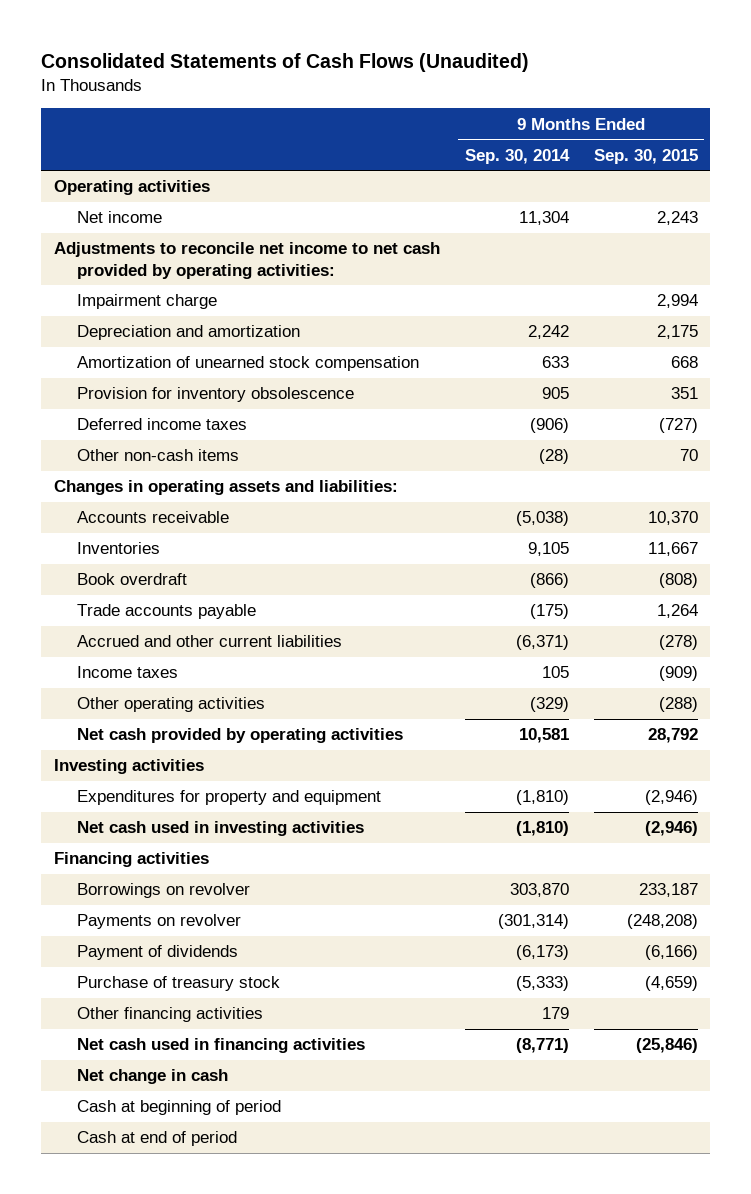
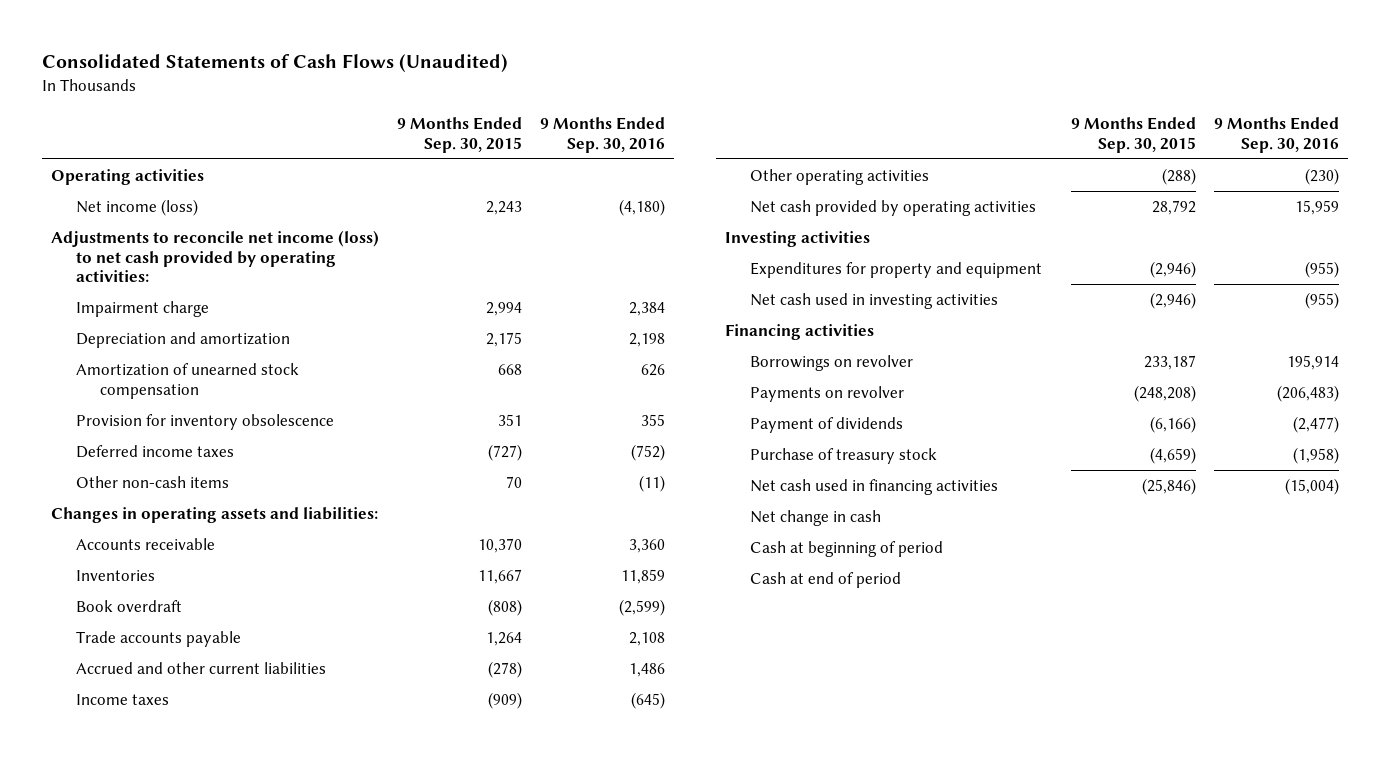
- | 9 Months Ended Sep. 30, 2014 | 9 Months Ended Sep. 30, 2015
+ | 9 Months Ended Sep. 30, 2015 | 9 Months Ended Sep. 30, 2016
- Net income | 11,304 | 2,243
- Adjustments to reconcile net income to net cash provided by operating activities:
+ Net income (loss) | 2,243 | (4,180)
+ Adjustments to reconcile net income (loss) to net cash provided by operating activities:
- Other financing activities | 179 |

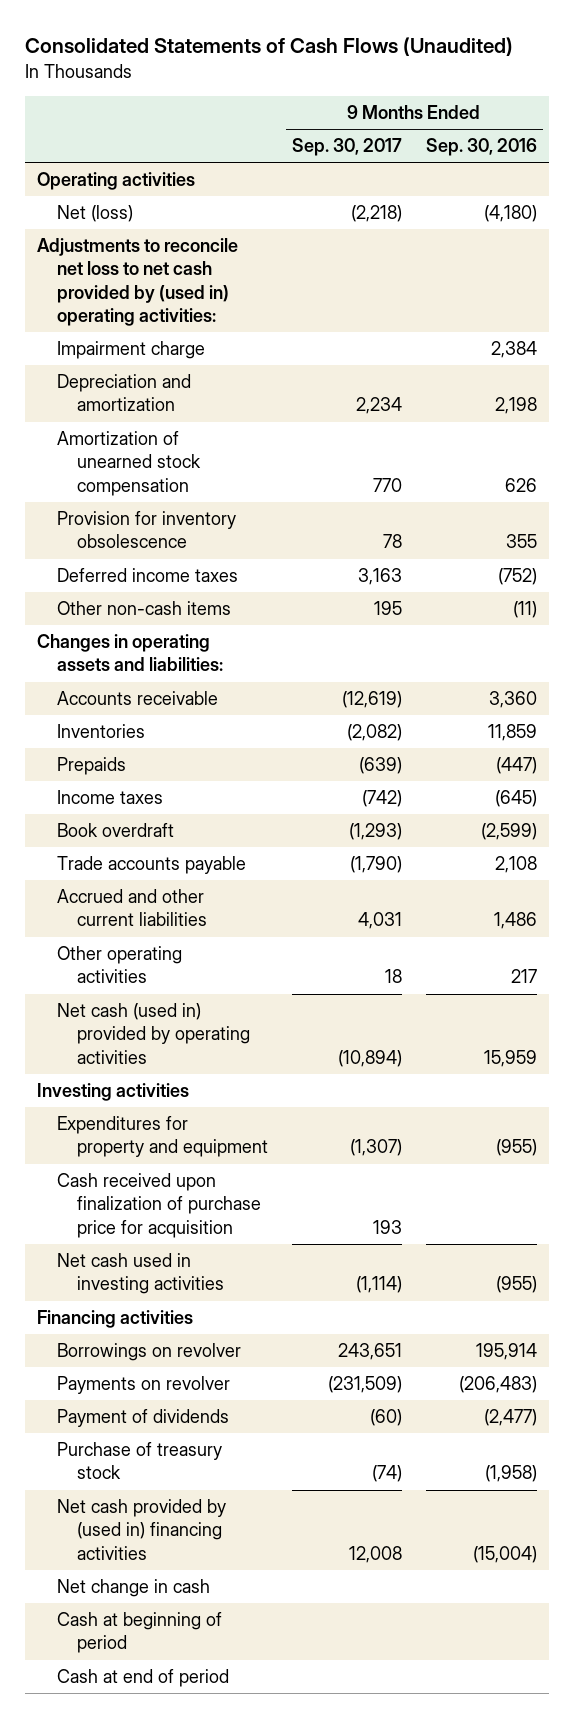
- | 9 Months Ended Sep. 30, 2015 | 9 Months Ended Sep. 30, 2016
+ | 9 Months Ended Sep. 30, 2017 | 9 Months Ended Sep. 30, 2016
- Net income (loss) | 2,243 | (4,180)
- Adjustments to reconcile net income (loss) to net cash provided by operating activities:
+ Net (loss) | (2,218) | (4,180)
+ Adjustments to reconcile net loss to net cash provided by (used in) operating activities:
+ Prepaids | (639) | (447)
moved up: Income taxes | (742) | (645)
- Other operating activities | (288) | (230)
- Net cash provided by operating activities | 28,792 | 15,959
+ Other operating activities | 18 | 217
+ Net cash (used in) provided by operating activities | (10,894) | 15,959
+ Cash received upon finalization of purchase price for acquisition | 193 |
- Net cash used in financing activities | (25,846) | (15,004)
+ Net cash provided by (used in) financing activities | 12,008 | (15,004)

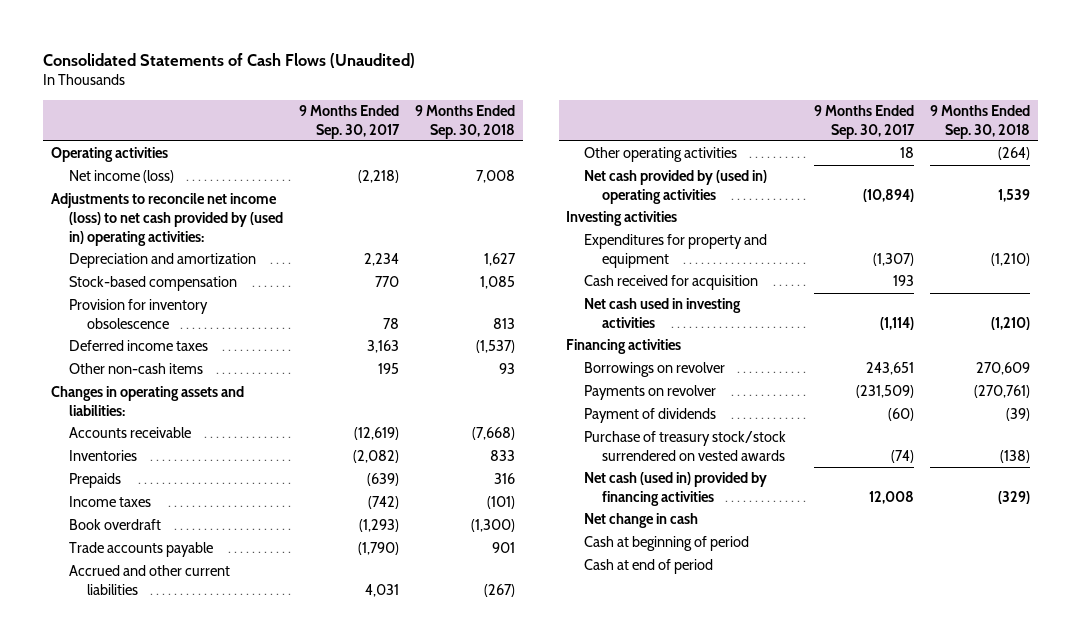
- | 9 Months Ended Sep. 30, 2017 | 9 Months Ended Sep. 30, 2016
+ | 9 Months Ended Sep. 30, 2017 | 9 Months Ended Sep. 30, 2018
- Net (loss) | (2,218) | (4,180)
- Adjustments to reconcile net loss to net cash provided by (used in) operating activities:
- Impairment charge | | 2,384
+ Net income (loss) | (2,218) | 7,008
+ Adjustments to reconcile net income (loss) to net cash provided by (used in) operating activities:
- Amortization of unearned stock compensation | 770 | 626
+ Stock-based compensation | 770 | 1,085
- Net cash (used in) provided by operating activities | (10,894) | 15,959
+ Net cash provided by (used in) operating activities | (10,894) | 1,539
- Cash received upon finalization of purchase price for acquisition | 193 |
+ Cash received for acquisition | 193 |
- Purchase of treasury stock | (74) | (1,958)
- Net cash provided by (used in) financing activities | 12,008 | (15,004)
+ Purchase of treasury stock/stock surrendered on vested awards | (74) | (138)
+ Net cash (used in) provided by financing activities | 12,008 | (329)

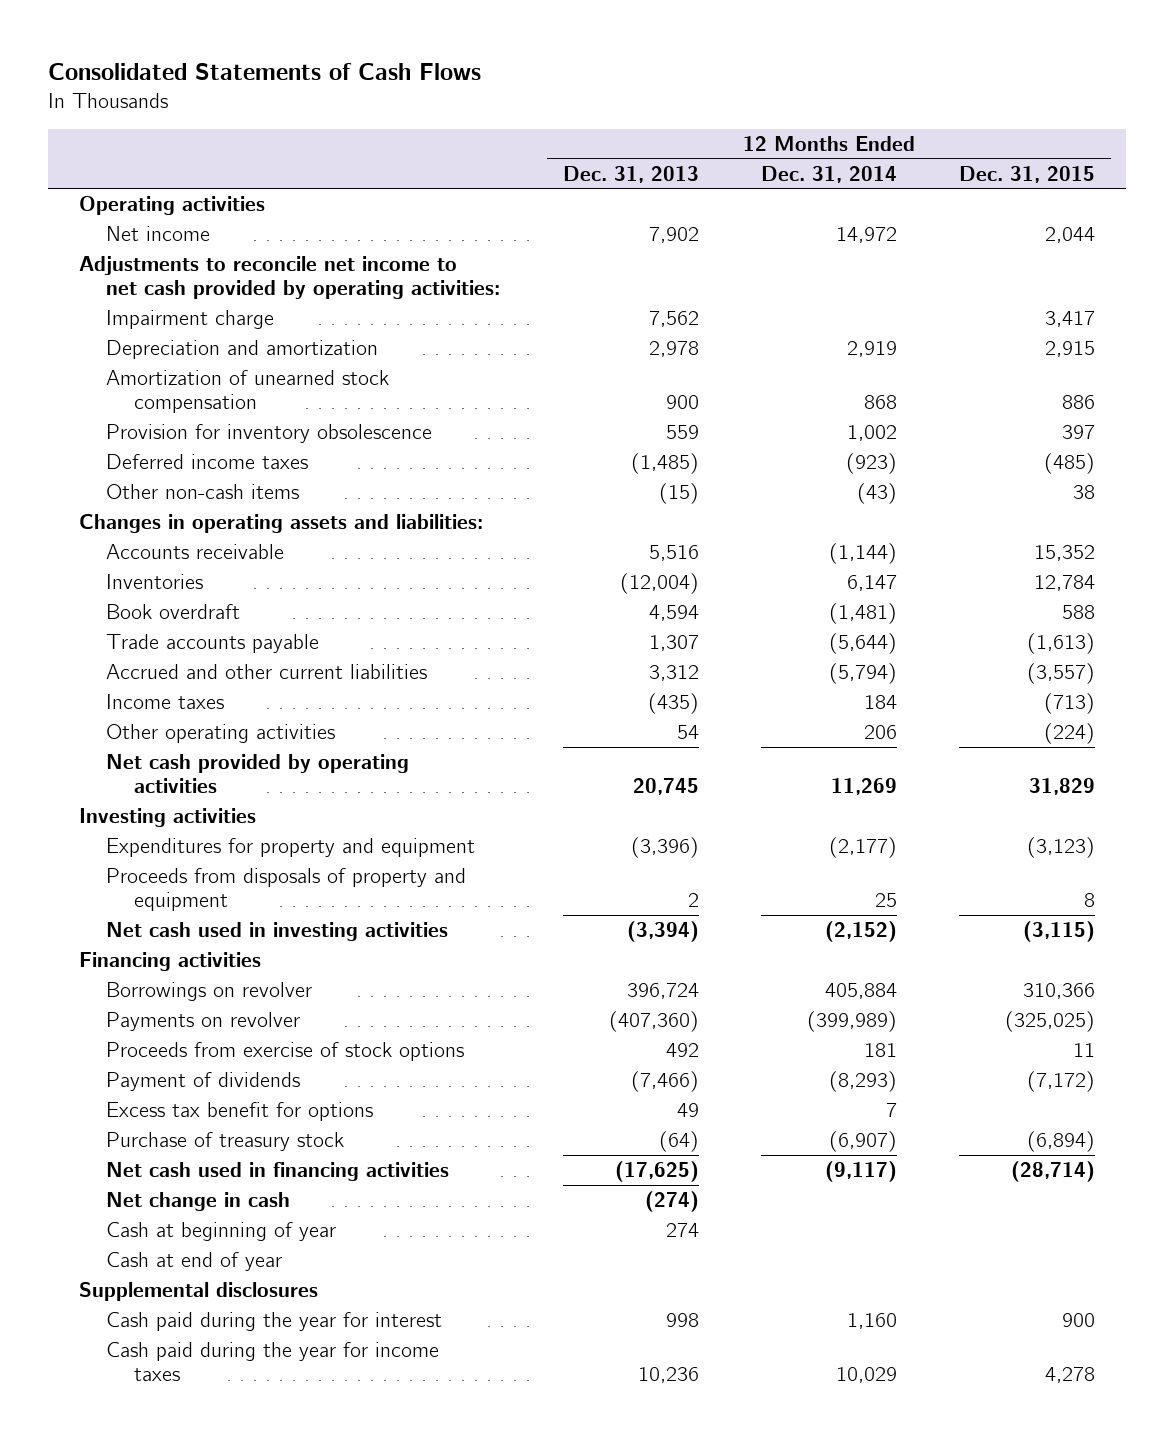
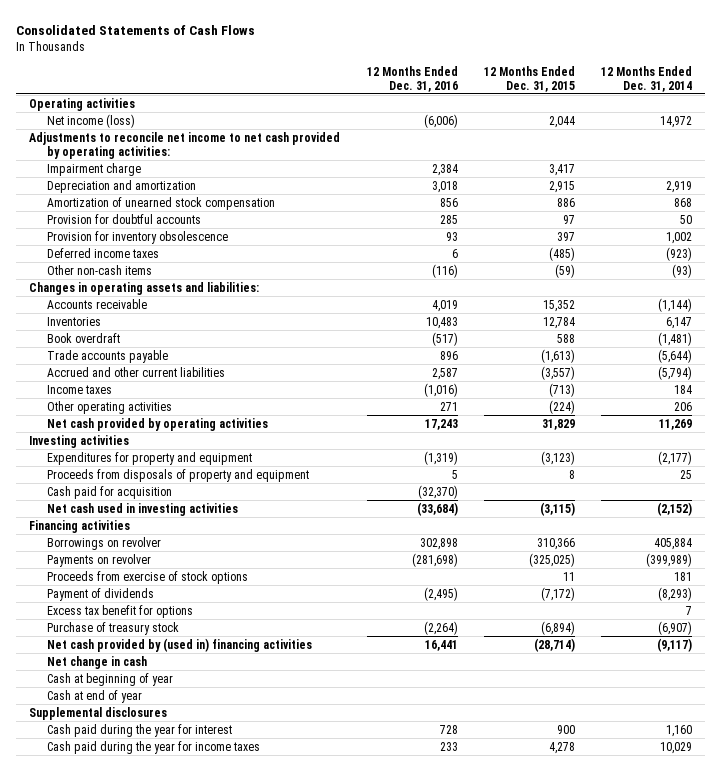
- | 12 Months Ended Dec. 31, 2013 | 12 Months Ended Dec. 31, 2014 | 12 Months Ended Dec. 31, 2015
+ | 12 Months Ended Dec. 31, 2016 | 12 Months Ended Dec. 31, 2015 | 12 Months Ended Dec. 31, 2014
- Net income | 7,902 | 14,972 | 2,044
+ Net income (loss) | (6,006) | 2,044 | 14,972
+ Provision for doubtful accounts | 285 | 97 | 50
- Other non-cash items | (15) | (43) | 38
+ Other non-cash items | (116) | (59) | (93)
+ Cash paid for acquisition | (32,370) | |
- Net cash used in financing activities | (17,625) | (9,117) | (28,714)
+ Net cash provided by (used in) financing activities | 16,441 | (28,714) | (9,117)

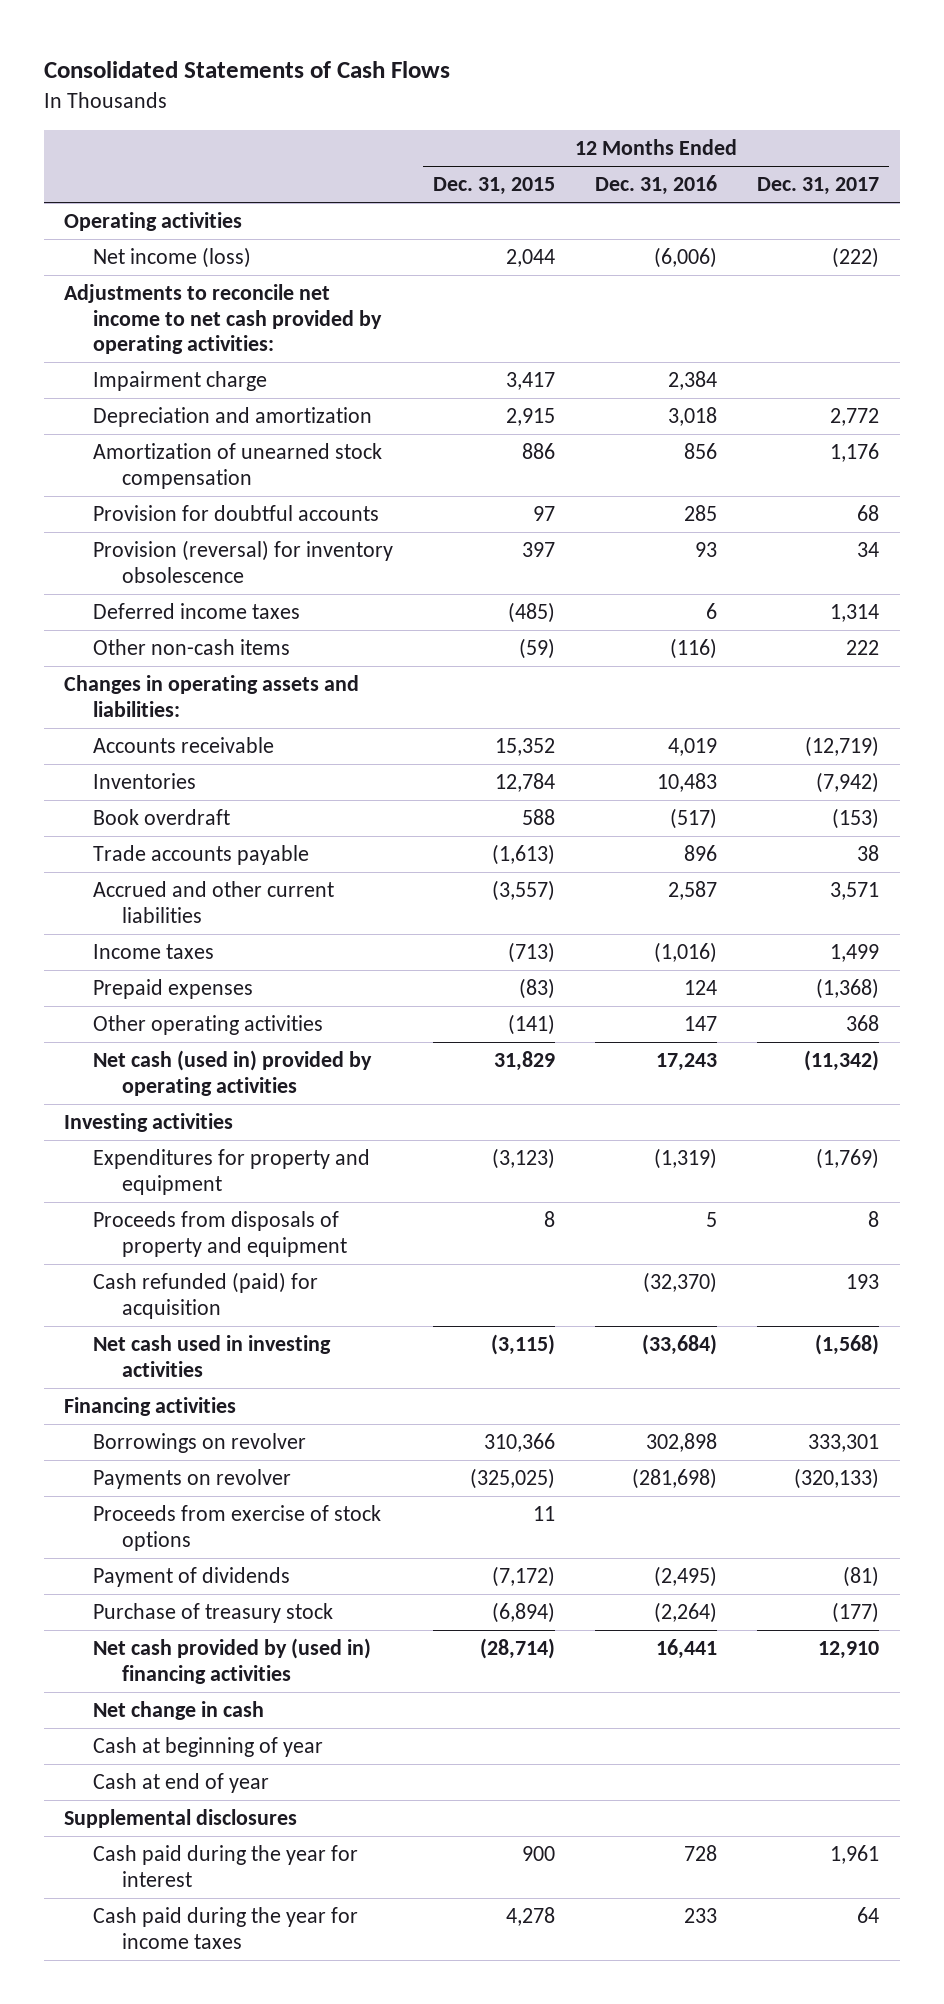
- | 12 Months Ended Dec. 31, 2016 | 12 Months Ended Dec. 31, 2015 | 12 Months Ended Dec. 31, 2014
+ | 12 Months Ended Dec. 31, 2015 | 12 Months Ended Dec. 31, 2016 | 12 Months Ended Dec. 31, 2017
- Provision for inventory obsolescence | 93 | 397 | 1,002
+ Provision (reversal) for inventory obsolescence | 397 | 93 | 34
- Other operating activities | 271 | (224) | 206
- Net cash provided by operating activities | 17,243 | 31,829 | 11,269
+ Prepaid expenses | (83) | 124 | (1,368)
+ Other operating activities | (141) | 147 | 368
+ Net cash (used in) provided by operating activities | 31,829 | 17,243 | (11,342)
- Cash paid for acquisition | (32,370) | |
+ Cash refunded (paid) for acquisition | | (32,370) | 193
- Excess tax benefit for options | | | 7

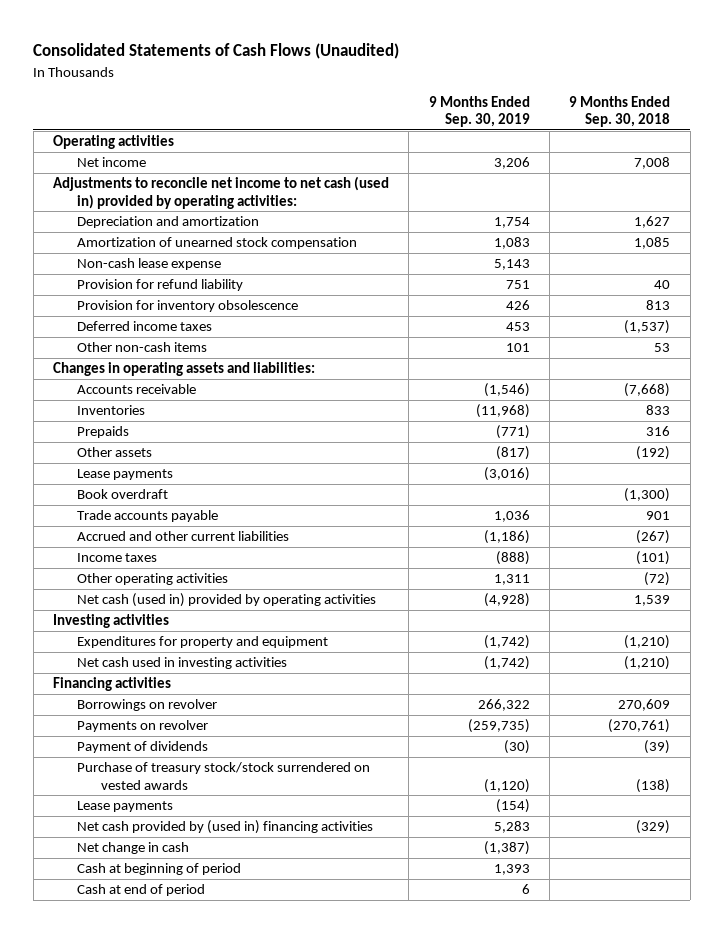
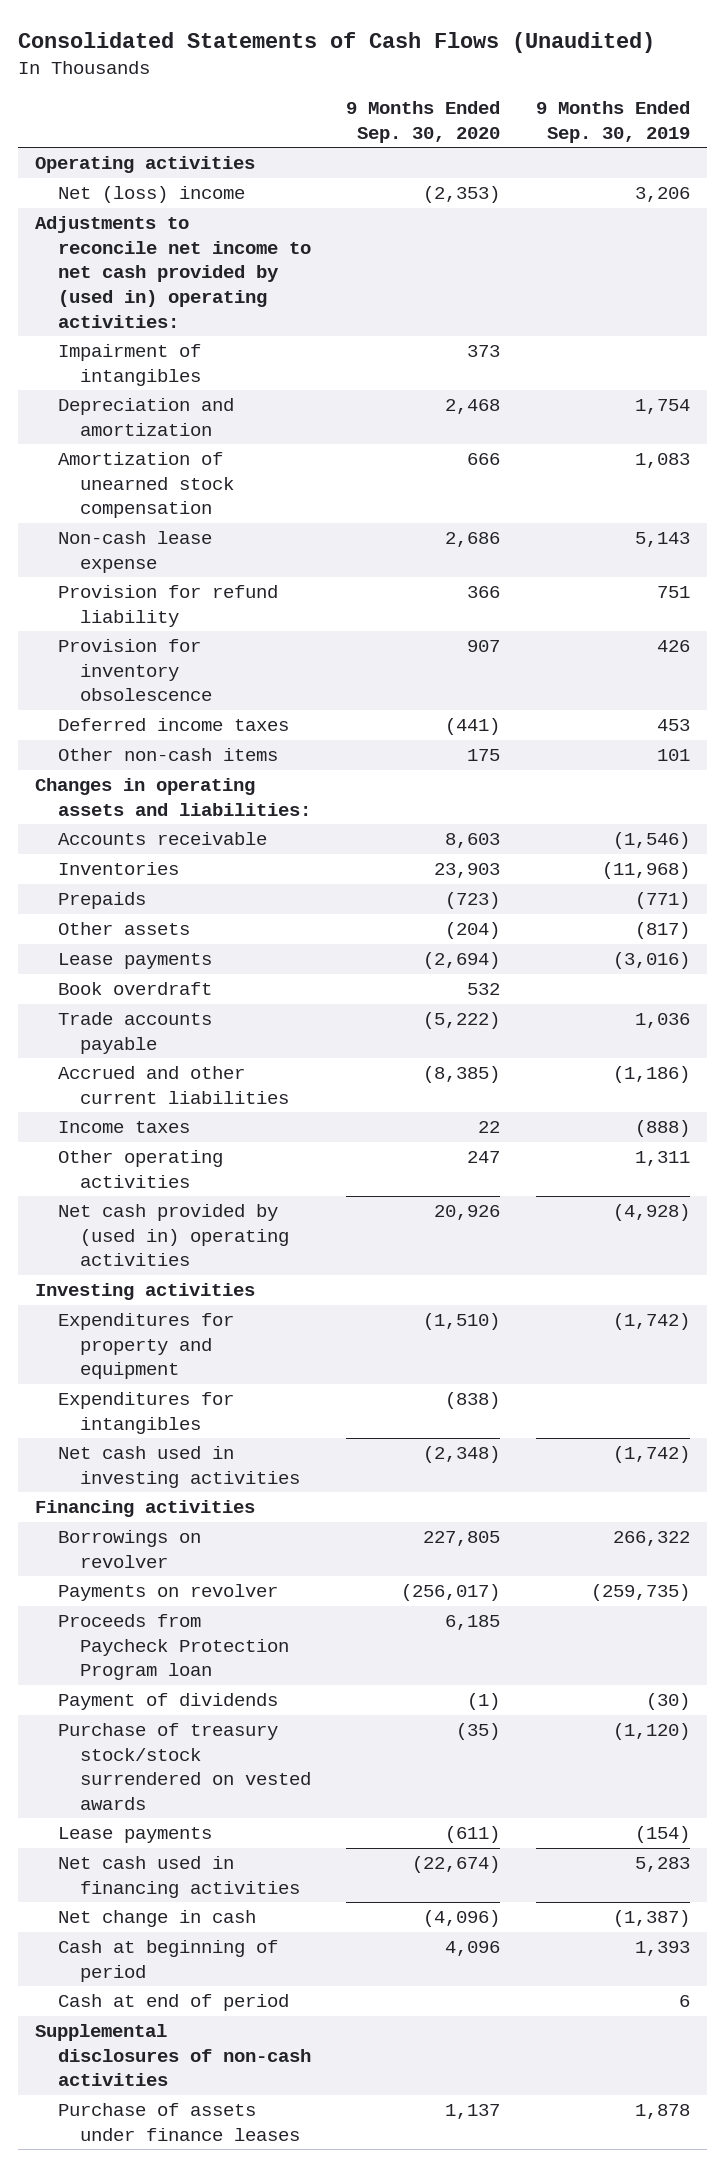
- | 9 Months Ended Sep. 30, 2019 | 9 Months Ended Sep. 30, 2018
+ | 9 Months Ended Sep. 30, 2020 | 9 Months Ended Sep. 30, 2019
- Net income | 3,206 | 7,008
- Adjustments to reconcile net income to net cash (used in) provided by operating activities:
+ Net (loss) income | (2,353) | 3,206
+ Adjustments to reconcile net income to net cash provided by (used in) operating activities:
+ Impairment of intangibles | 373 |
- Net cash (used in) provided by operating activities | (4,928) | 1,539
+ Net cash provided by (used in) operating activities | 20,926 | (4,928)
+ Expenditures for intangibles | (838) |
+ Proceeds from Paycheck Protection Program loan | 6,185 |
- Net cash provided by (used in) financing activities | 5,283 | (329)
+ Net cash used in financing activities | (22,674) | 5,283
+ Supplemental disclosures of non-cash activities
+ Purchase of assets under finance leases | 1,137 | 1,878

